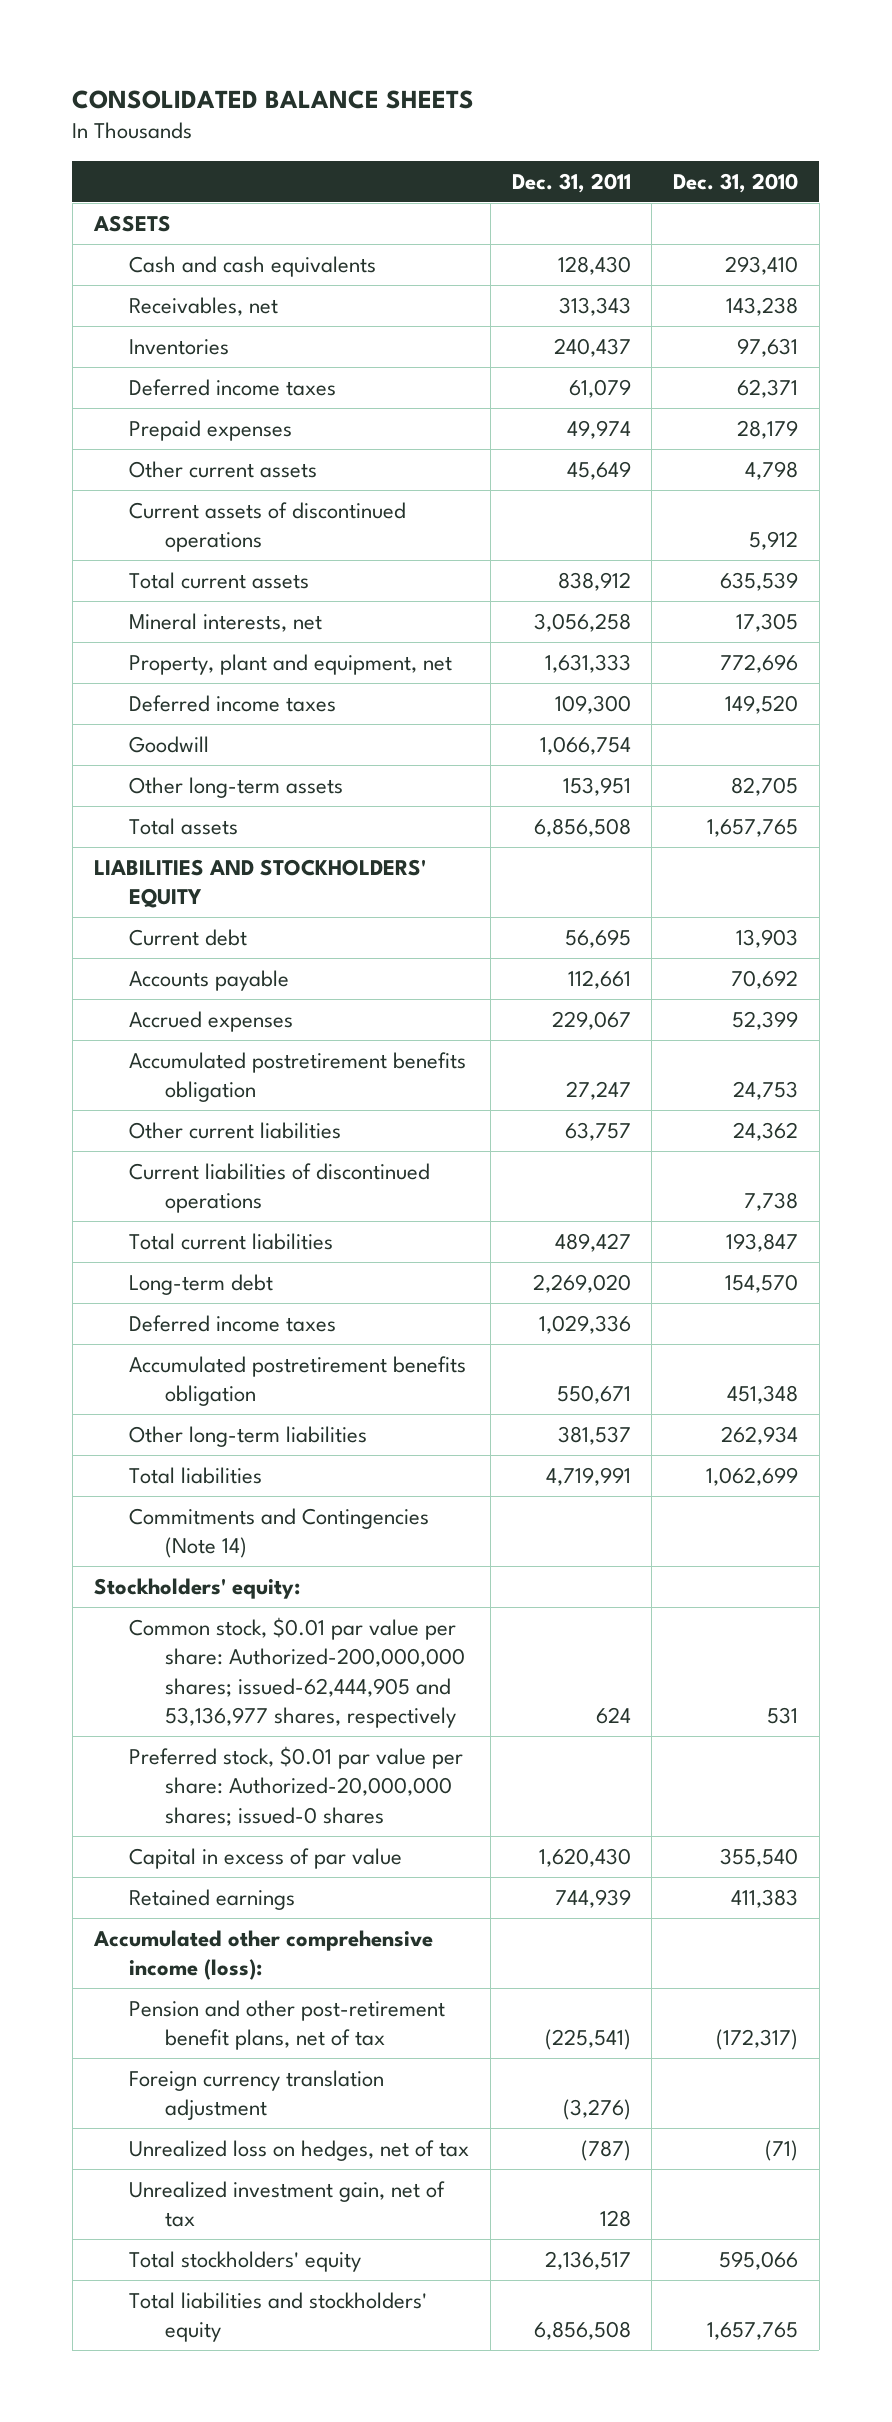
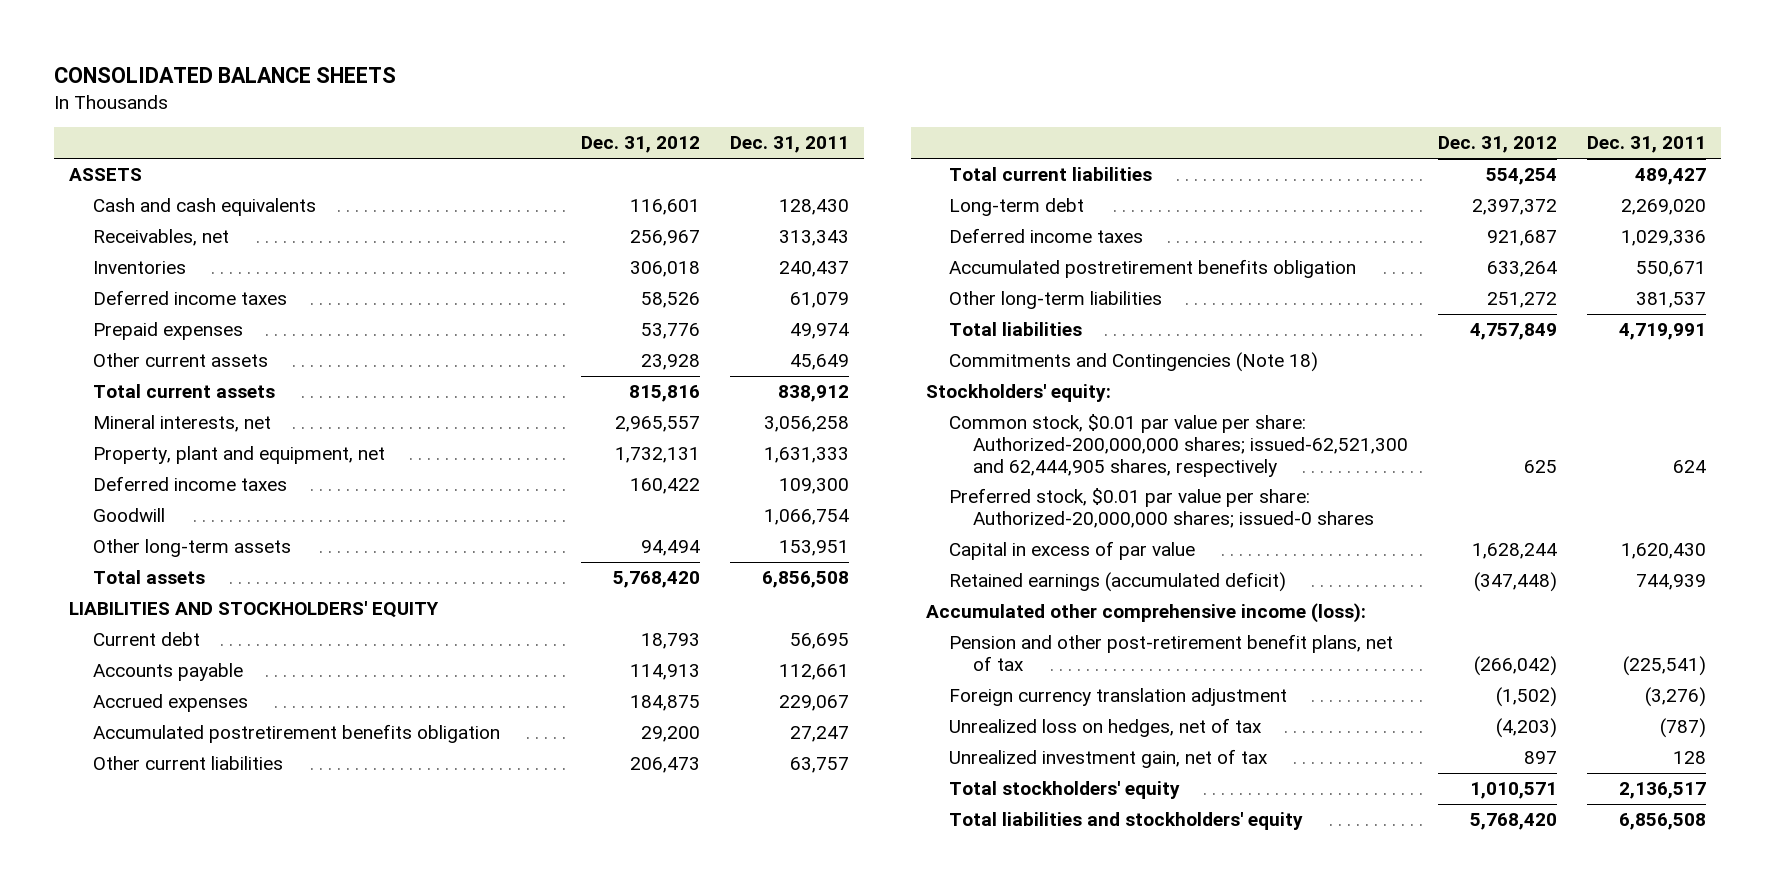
- | Dec. 31, 2011 | Dec. 31, 2010
+ | Dec. 31, 2012 | Dec. 31, 2011
- Current assets of discontinued operations | | 5,912
- Current liabilities of discontinued operations | | 7,738
- Commitments and Contingencies (Note 14)
+ Commitments and Contingencies (Note 18)
- Common stock, $0.01 par value per share: Authorized-200,000,000 shares; issued-62,444,905 and 53,136,977 shares, respectively | 624 | 531
+ Common stock, $0.01 par value per share: Authorized-200,000,000 shares; issued-62,521,300 and 62,444,905 shares, respectively | 625 | 624
- Retained earnings | 744,939 | 411,383
+ Retained earnings (accumulated deficit) | (347,448) | 744,939

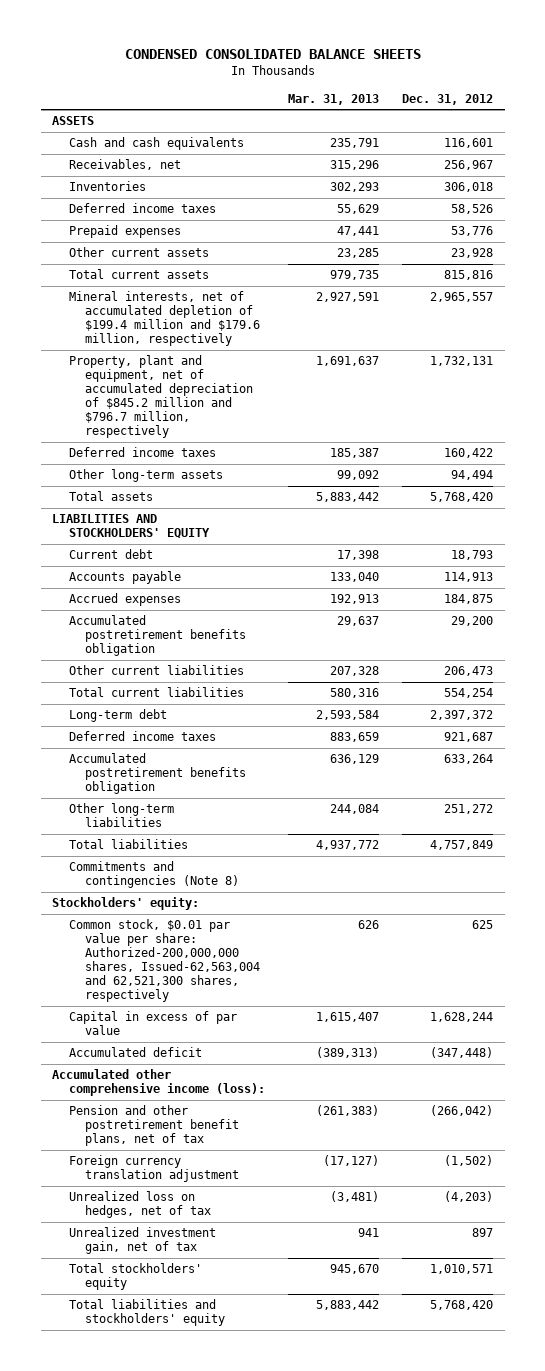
- CONSOLIDATED BALANCE SHEETS
+ CONDENSED CONSOLIDATED BALANCE SHEETS
- | Dec. 31, 2012 | Dec. 31, 2011
+ | Mar. 31, 2013 | Dec. 31, 2012
- Mineral interests, net | 2,965,557 | 3,056,258
- Property, plant and equipment, net | 1,732,131 | 1,631,333
+ Mineral interests, net of accumulated depletion of $199.4 million and $179.6 million, respectively | 2,927,591 | 2,965,557
+ Property, plant and equipment, net of accumulated depreciation of $845.2 million and $796.7 million, respectively | 1,691,637 | 1,732,131
- Goodwill | | 1,066,754
- Commitments and Contingencies (Note 18)
+ Commitments and contingencies (Note 8)
- Common stock, $0.01 par value per share: Authorized-200,000,000 shares; issued-62,521,300 and 62,444,905 shares, respectively | 625 | 624
- Preferred stock, $0.01 par value per share: Authorized-20,000,000 shares; issued-0 shares
+ Common stock, $0.01 par value per share: Authorized-200,000,000 shares, Issued-62,563,004 and 62,521,300 shares, respectively | 626 | 625
- Retained earnings (accumulated deficit) | (347,448) | 744,939
+ Accumulated deficit | (389,313) | (347,448)
- Pension and other post-retirement benefit plans, net of tax | (266,042) | (225,541)
+ Pension and other postretirement benefit plans, net of tax | (261,383) | (266,042)

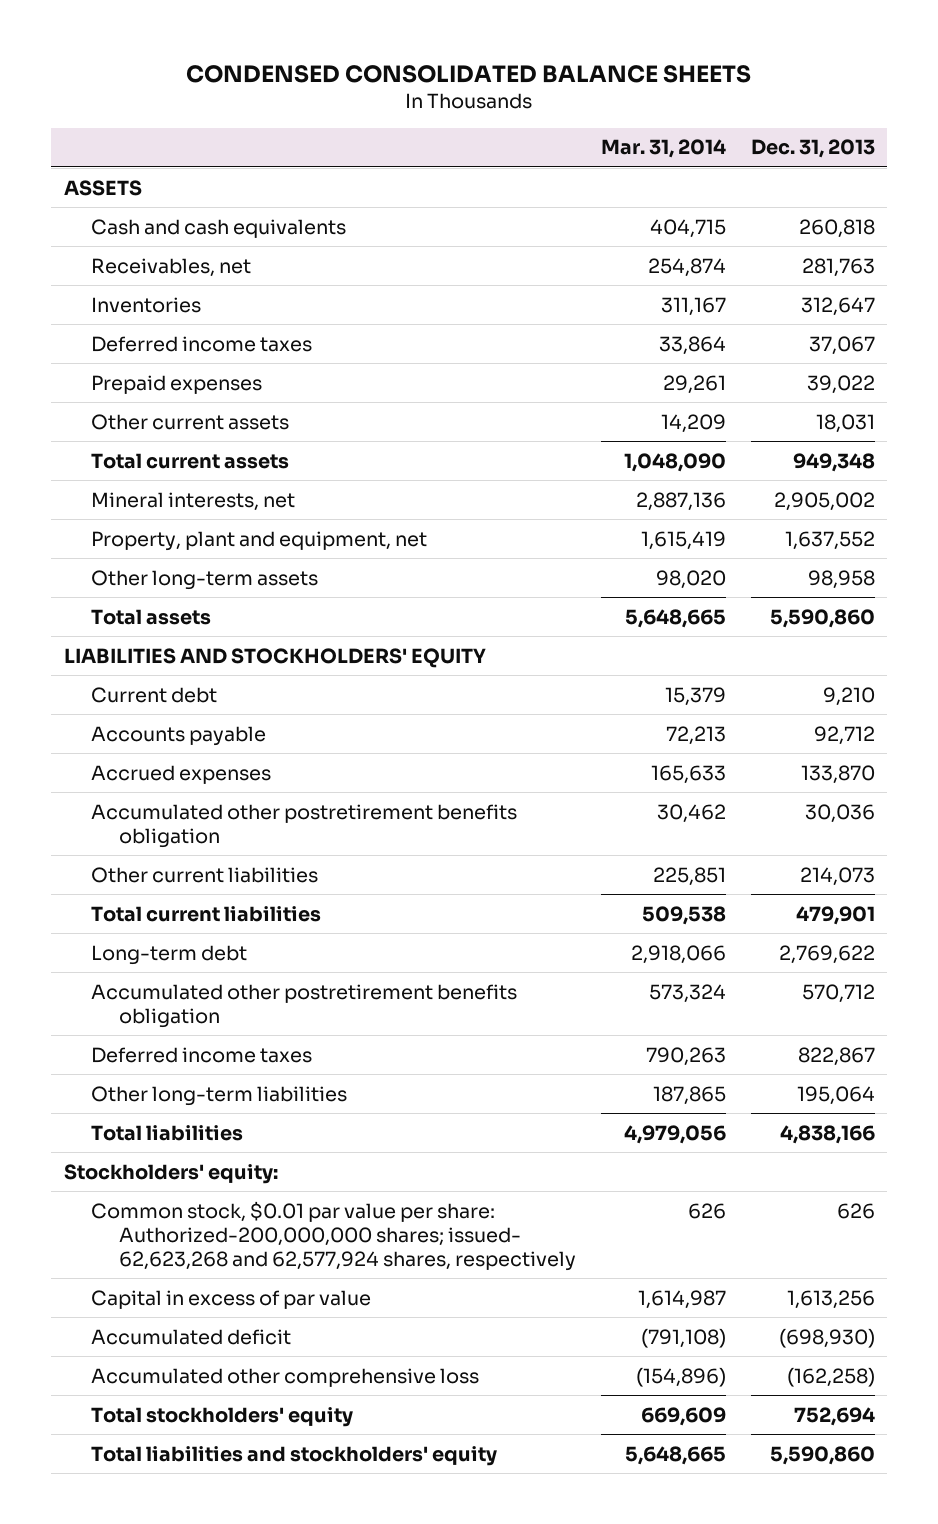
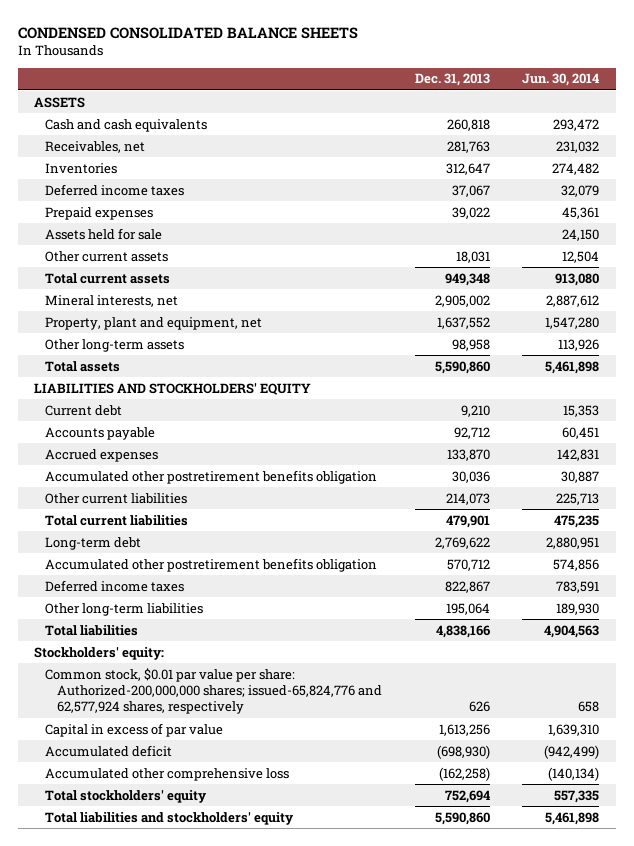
- | Mar. 31, 2014 | Dec. 31, 2013
+ | Dec. 31, 2013 | Jun. 30, 2014
+ Assets held for sale | | 24,150
- Common stock, $0.01 par value per share: Authorized-200,000,000 shares; issued- 62,623,268 and 62,577,924 shares, respectively | 626 | 626
+ Common stock, $0.01 par value per share: Authorized-200,000,000 shares; issued-65,824,776 and 62,577,924 shares, respectively | 626 | 658

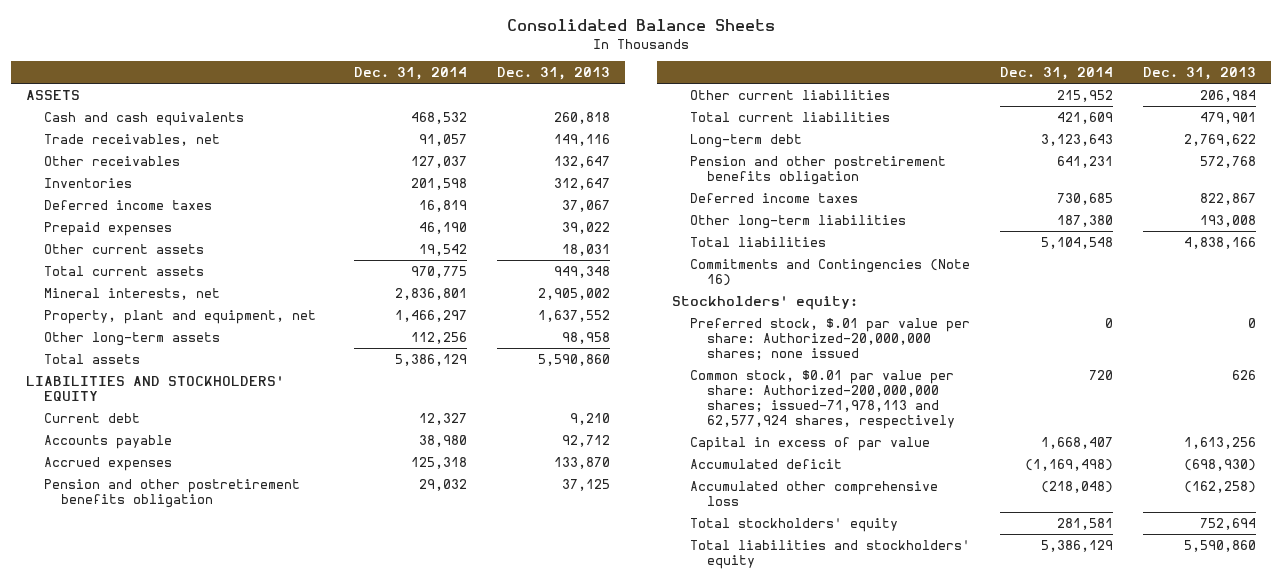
- CONDENSED CONSOLIDATED BALANCE SHEETS
+ Consolidated Balance Sheets
- | Dec. 31, 2013 | Jun. 30, 2014
+ | Dec. 31, 2014 | Dec. 31, 2013
- Receivables, net | 281,763 | 231,032
+ Trade receivables, net | 91,057 | 149,116
+ Other receivables | 127,037 | 132,647
- Assets held for sale | | 24,150
- Accumulated other postretirement benefits obligation | 30,036 | 30,887
- Other current liabilities | 214,073 | 225,713
+ Pension and other postretirement benefits obligation | 29,032 | 37,125
+ Other current liabilities | 215,952 | 206,984
- Accumulated other postretirement benefits obligation | 570,712 | 574,856
+ Pension and other postretirement benefits obligation | 641,231 | 572,768
- Other long-term liabilities | 195,064 | 189,930
+ Other long-term liabilities | 187,380 | 193,008
+ Commitments and Contingencies (Note 16)
- Common stock, $0.01 par value per share: Authorized-200,000,000 shares; issued-65,824,776 and 62,577,924 shares, respectively | 626 | 658
+ Preferred stock, $.01 par value per share: Authorized-20,000,000 shares; none issued | 0 | 0
+ Common stock, $0.01 par value per share: Authorized-200,000,000 shares; issued-71,978,113 and 62,577,924 shares, respectively | 720 | 626

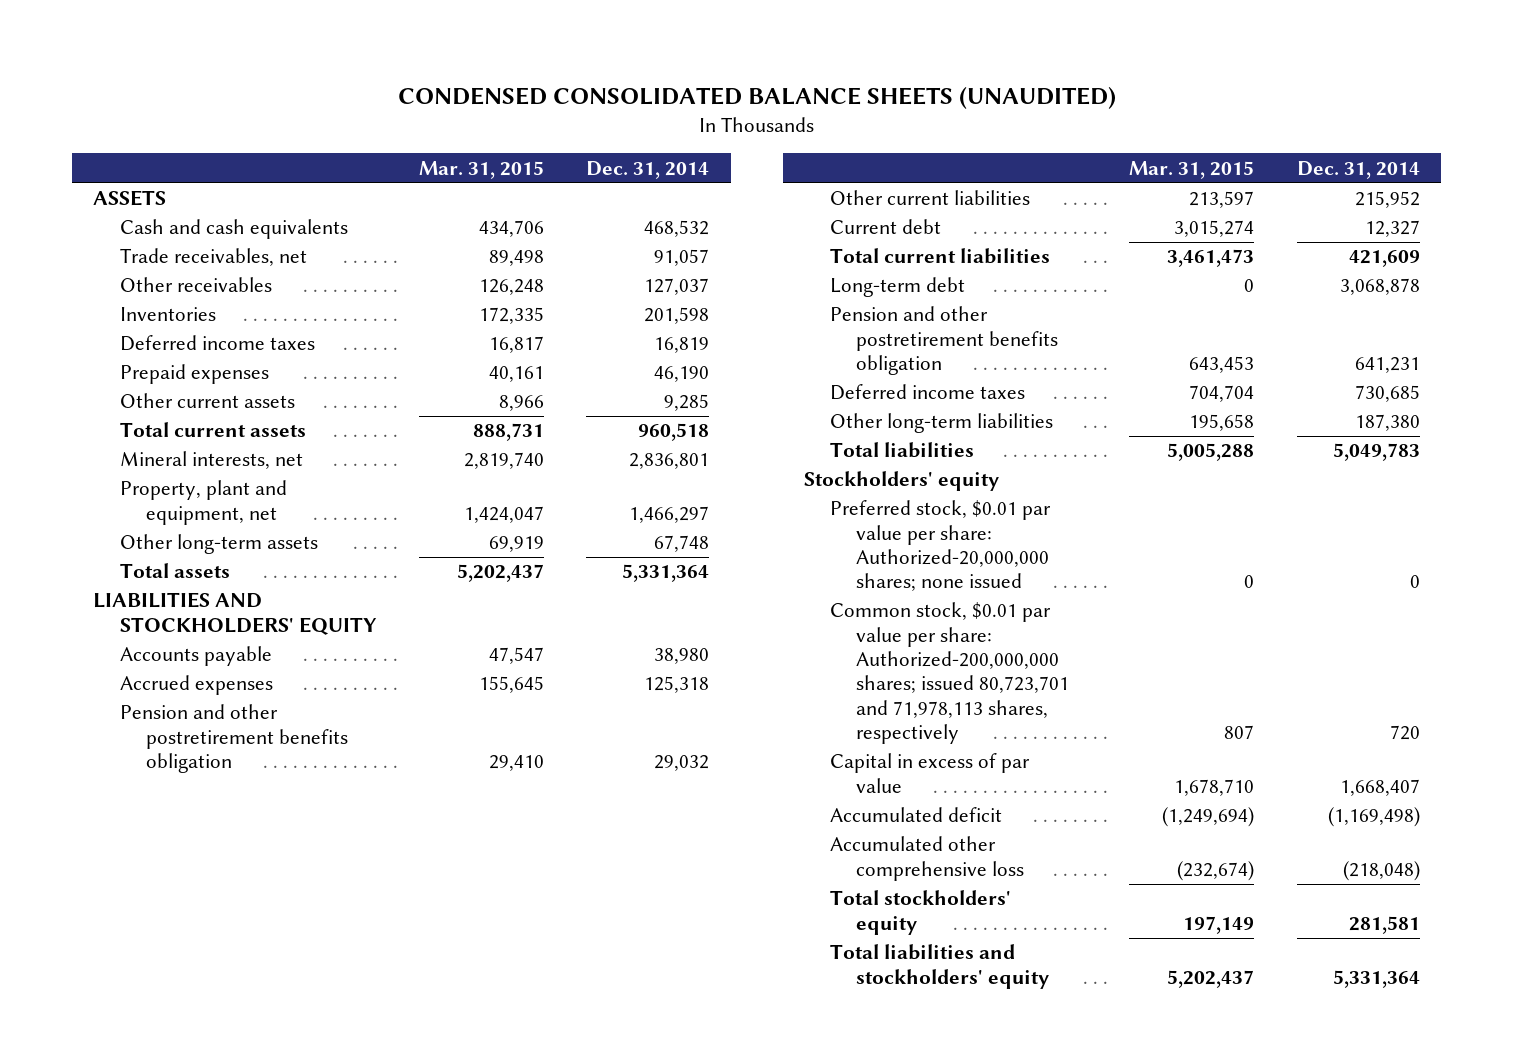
- Consolidated Balance Sheets
+ CONDENSED CONSOLIDATED BALANCE SHEETS (UNAUDITED)
- | Dec. 31, 2014 | Dec. 31, 2013
+ | Mar. 31, 2015 | Dec. 31, 2014
- Other current assets | 19,542 | 18,031
- Total current assets | 970,775 | 949,348
+ Other current assets | 8,966 | 9,285
+ Total current assets | 888,731 | 960,518
- Other long-term assets | 112,256 | 98,958
- Total assets | 5,386,129 | 5,590,860
+ Other long-term assets | 69,919 | 67,748
+ Total assets | 5,202,437 | 5,331,364
moved down: Current debt | 3,015,274 | 12,327
- Long-term debt | 3,123,643 | 2,769,622
+ Long-term debt | 0 | 3,068,878
- Total liabilities | 5,104,548 | 4,838,166
- Commitments and Contingencies (Note 16)
- Stockholders' equity:
- Preferred stock, $.01 par value per share: Authorized-20,000,000 shares; none issued | 0 | 0
- Common stock, $0.01 par value per share: Authorized-200,000,000 shares; issued-71,978,113 and 62,577,924 shares, respectively | 720 | 626
+ Total liabilities | 5,005,288 | 5,049,783
+ Stockholders' equity
+ Preferred stock, $0.01 par value per share: Authorized-20,000,000 shares; none issued | 0 | 0
+ Common stock, $0.01 par value per share: Authorized-200,000,000 shares; issued 80,723,701 and 71,978,113 shares, respectively | 807 | 720
- Total liabilities and stockholders' equity | 5,386,129 | 5,590,860
+ Total liabilities and stockholders' equity | 5,202,437 | 5,331,364

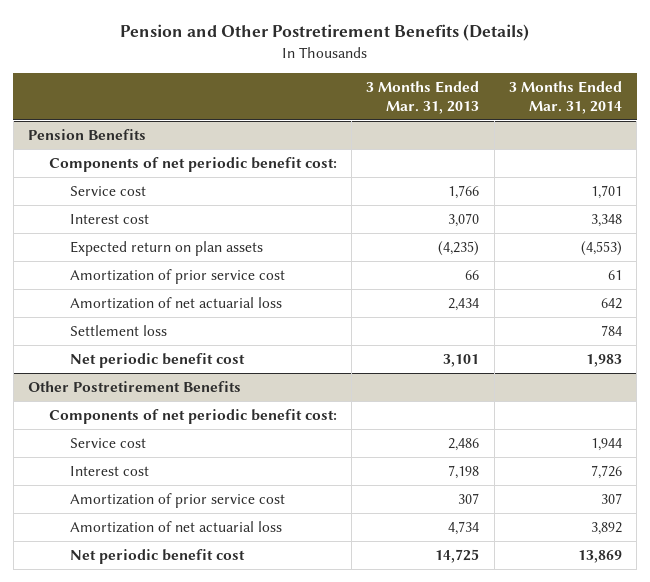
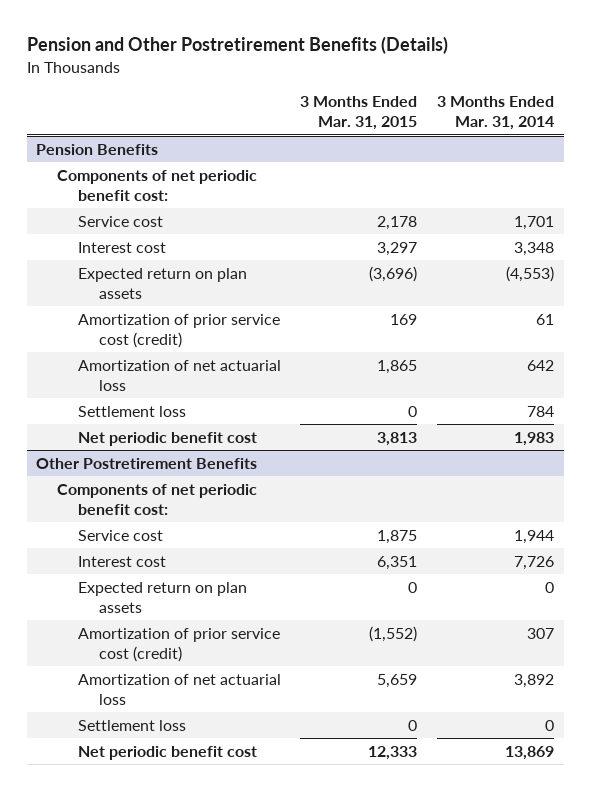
- | 3 Months Ended Mar. 31, 2013 | 3 Months Ended Mar. 31, 2014
+ | 3 Months Ended Mar. 31, 2015 | 3 Months Ended Mar. 31, 2014
@ Pension Benefits
- Amortization of prior service cost | 66 | 61
+ Amortization of prior service cost (credit) | 169 | 61
@ Other Postretirement Benefits
- Amortization of prior service cost | 307 | 307
+ Expected return on plan assets | 0 | 0
+ Amortization of prior service cost (credit) | (1,552) | 307
+ Settlement loss | 0 | 0

